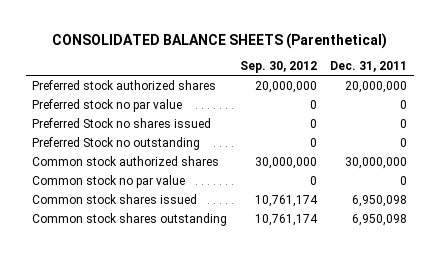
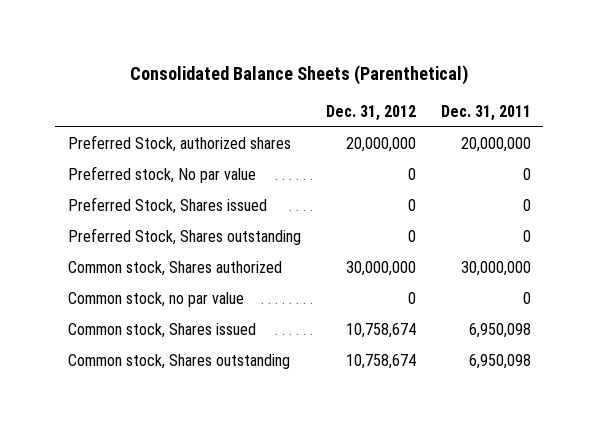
- CONSOLIDATED BALANCE SHEETS (Parenthetical)
+ Consolidated Balance Sheets (Parenthetical)
- | Sep. 30, 2012 | Dec. 31, 2011
+ | Dec. 31, 2012 | Dec. 31, 2011
- Preferred stock authorized shares | 20,000,000 | 20,000,000
- Preferred stock no par value | 0 | 0
- Preferred Stock no shares issued | 0 | 0
- Preferred Stock no outstanding | 0 | 0
- Common stock authorized shares | 30,000,000 | 30,000,000
- Common stock no par value | 0 | 0
- Common stock shares issued | 10,761,174 | 6,950,098
- Common stock shares outstanding | 10,761,174 | 6,950,098
+ Preferred Stock, authorized shares | 20,000,000 | 20,000,000
+ Preferred stock, No par value | 0 | 0
+ Preferred Stock, Shares issued | 0 | 0
+ Preferred Stock, Shares outstanding | 0 | 0
+ Common stock, Shares authorized | 30,000,000 | 30,000,000
+ Common stock, no par value | 0 | 0
+ Common stock, Shares issued | 10,758,674 | 6,950,098
+ Common stock, Shares outstanding | 10,758,674 | 6,950,098

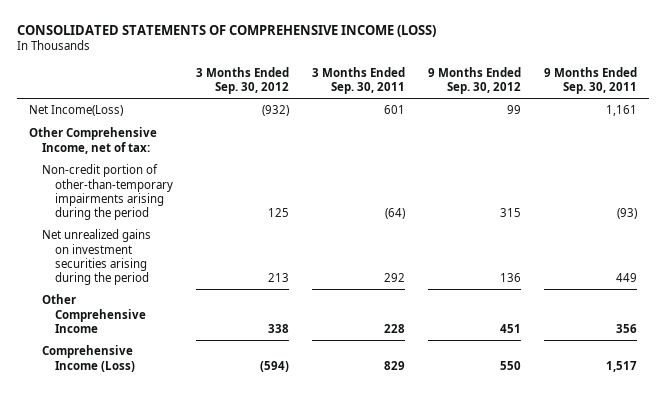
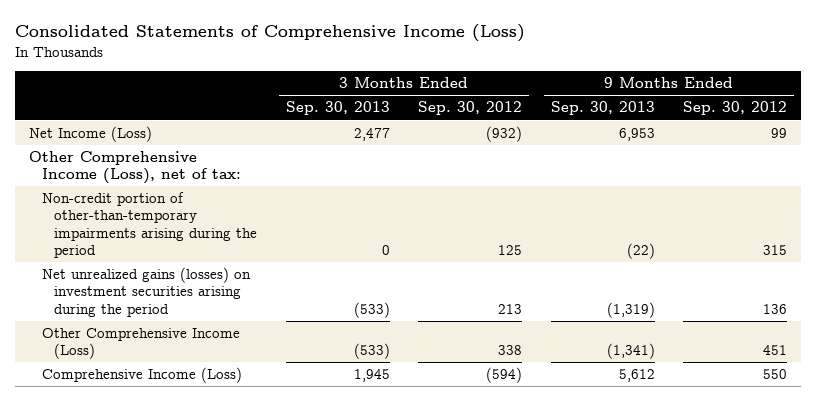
- CONSOLIDATED STATEMENTS OF COMPREHENSIVE INCOME (LOSS)
+ Consolidated Statements of Comprehensive Income (Loss)
- | 3 Months Ended Sep. 30, 2012 | 3 Months Ended Sep. 30, 2011 | 9 Months Ended Sep. 30, 2012 | 9 Months Ended Sep. 30, 2011
+ | 3 Months Ended Sep. 30, 2013 | 3 Months Ended Sep. 30, 2012 | 9 Months Ended Sep. 30, 2013 | 9 Months Ended Sep. 30, 2012
- Net Income(Loss) | (932) | 601 | 99 | 1,161
- Other Comprehensive Income, net of tax:
+ Net Income (Loss) | 2,477 | (932) | 6,953 | 99
+ Other Comprehensive Income (Loss), net of tax:
- Net unrealized gains on investment securities arising during the period | 213 | 292 | 136 | 449
- Other Comprehensive Income | 338 | 228 | 451 | 356
+ Net unrealized gains (losses) on investment securities arising during the period | (533) | 213 | (1,319) | 136
+ Other Comprehensive Income (Loss) | (533) | 338 | (1,341) | 451

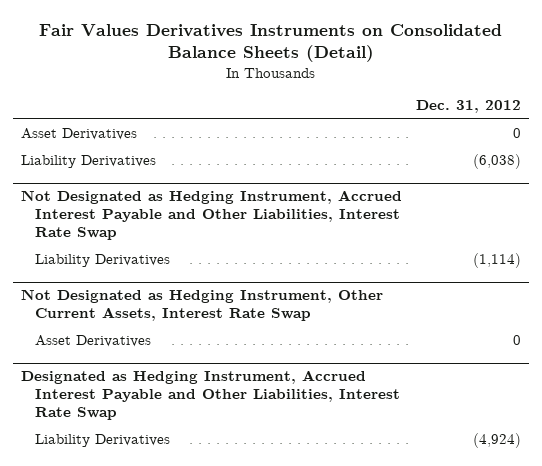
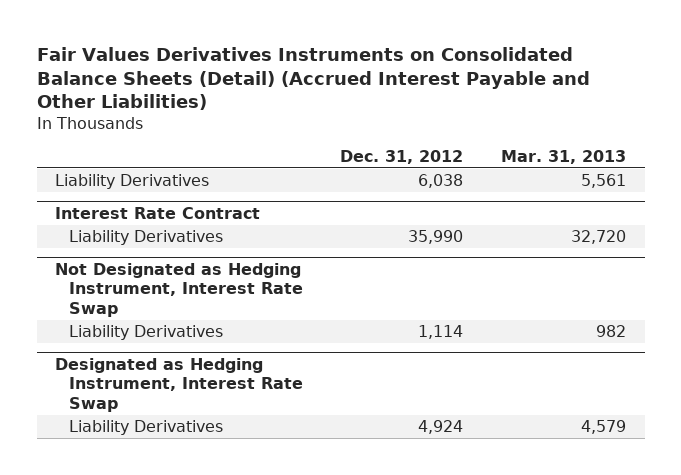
- Fair Values Derivatives Instruments on Consolidated Balance Sheets (Detail)
+ Fair Values Derivatives Instruments on Consolidated Balance Sheets (Detail) (Accrued Interest Payable and Other Liabilities)
- | Dec. 31, 2012
+ | Dec. 31, 2012 | Mar. 31, 2013
- Asset Derivatives | 0
- Liability Derivatives | (6,038)
- Not Designated as Hedging Instrument, Accrued Interest Payable and Other Liabilities, Interest Rate Swap
- Liability Derivatives | (1,114)
- Not Designated as Hedging Instrument, Other Current Assets, Interest Rate Swap
- Asset Derivatives | 0
- Designated as Hedging Instrument, Accrued Interest Payable and Other Liabilities, Interest Rate Swap
- Liability Derivatives | (4,924)
+ Liability Derivatives | 6,038 | 5,561
+ Interest Rate Contract
+ Liability Derivatives | 35,990 | 32,720
+ Not Designated as Hedging Instrument, Interest Rate Swap
+ Liability Derivatives | 1,114 | 982
+ Designated as Hedging Instrument, Interest Rate Swap
+ Liability Derivatives | 4,924 | 4,579

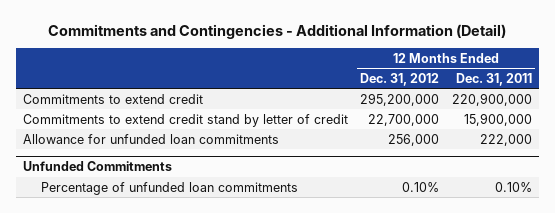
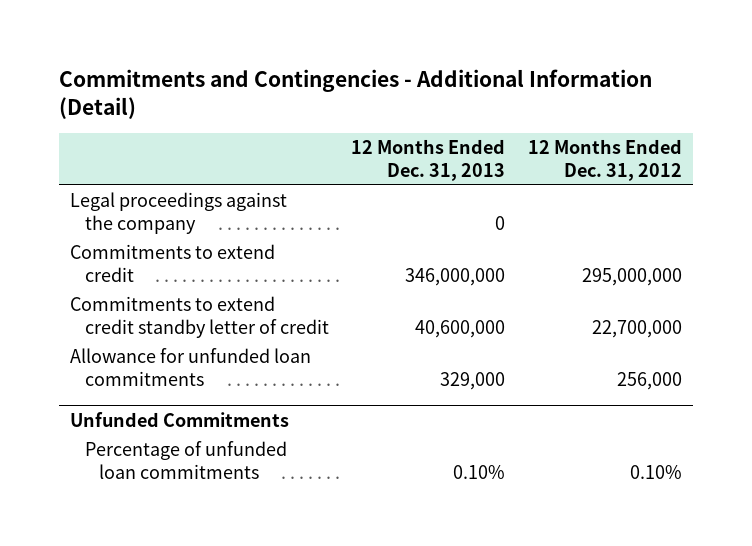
- | 12 Months Ended Dec. 31, 2012 | 12 Months Ended Dec. 31, 2011
+ | 12 Months Ended Dec. 31, 2013 | 12 Months Ended Dec. 31, 2012
- Commitments to extend credit | 295,200,000 | 220,900,000
- Commitments to extend credit stand by letter of credit | 22,700,000 | 15,900,000
+ Legal proceedings against the company | 0 |
+ Commitments to extend credit | 346,000,000 | 295,000,000
+ Commitments to extend credit standby letter of credit | 40,600,000 | 22,700,000

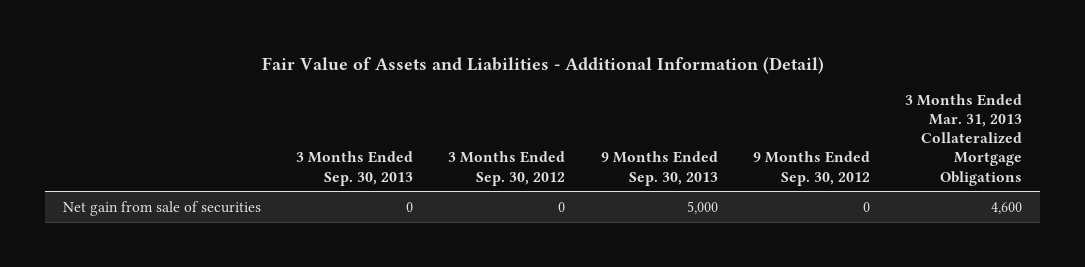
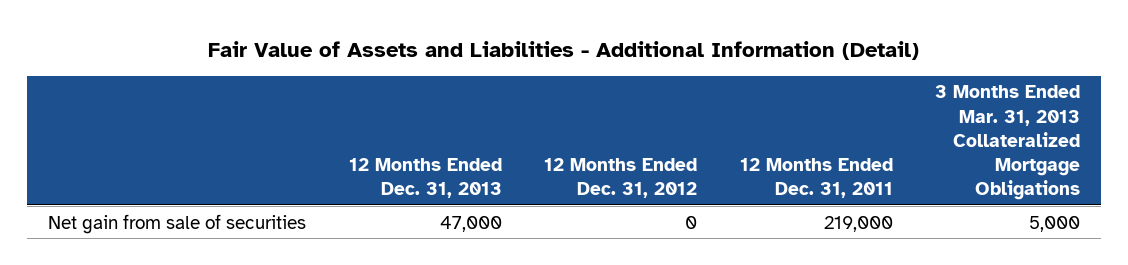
- | 3 Months Ended Sep. 30, 2013 | 3 Months Ended Sep. 30, 2012 | 9 Months Ended Sep. 30, 2013 | 9 Months Ended Sep. 30, 2012 | 3 Months Ended Mar. 31, 2013 Collateralized Mortgage Obligations
+ | 12 Months Ended Dec. 31, 2013 | 12 Months Ended Dec. 31, 2012 | 12 Months Ended Dec. 31, 2011 | 3 Months Ended Mar. 31, 2013 Collateralized Mortgage Obligations
- Net gain from sale of securities | 0 | 0 | 5,000 | 0 | 4,600
+ Net gain from sale of securities | 47,000 | 0 | 219,000 | 5,000

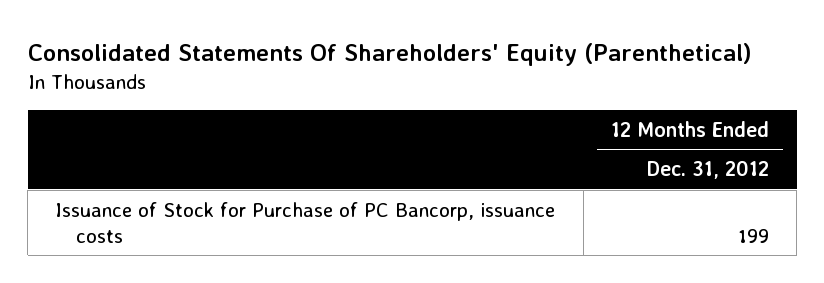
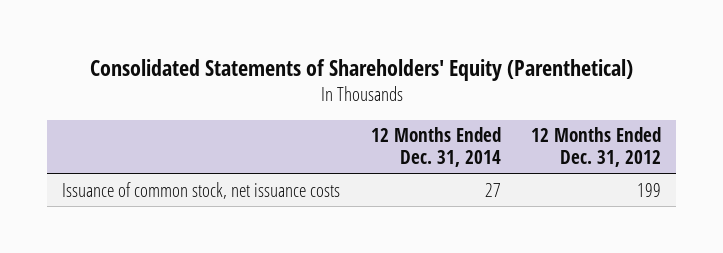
- Consolidated Statements Of Shareholders' Equity (Parenthetical)
+ Consolidated Statements of Shareholders' Equity (Parenthetical)
- | 12 Months Ended Dec. 31, 2012
+ | 12 Months Ended Dec. 31, 2014 | 12 Months Ended Dec. 31, 2012
- Issuance of Stock for Purchase of PC Bancorp, issuance costs | 199
+ Issuance of common stock, net issuance costs | 27 | 199

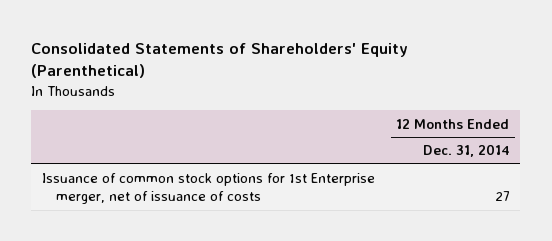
- | 12 Months Ended Dec. 31, 2014 | 12 Months Ended Dec. 31, 2012
+ | 12 Months Ended Dec. 31, 2014
- Issuance of common stock, net issuance costs | 27 | 199
+ Issuance of common stock options for 1st Enterprise merger, net of issuance of costs | 27

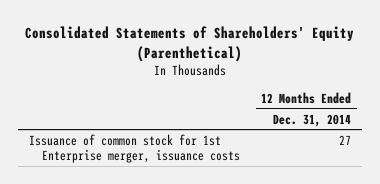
- Issuance of common stock options for 1st Enterprise merger, net of issuance of costs | 27
+ Issuance of common stock for 1st Enterprise merger, issuance costs | 27

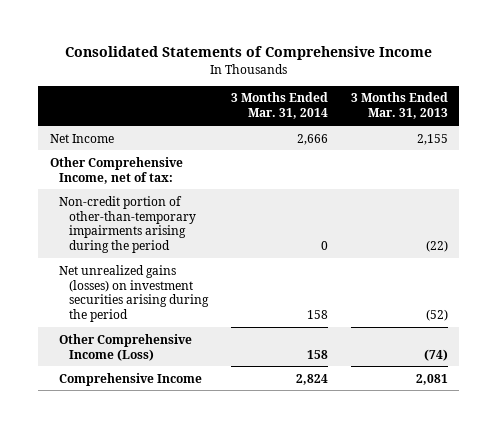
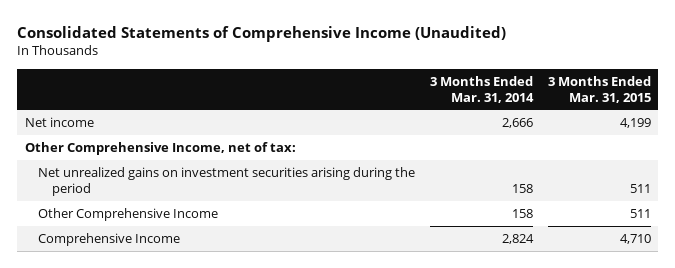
- Consolidated Statements of Comprehensive Income
+ Consolidated Statements of Comprehensive Income (Unaudited)
- | 3 Months Ended Mar. 31, 2014 | 3 Months Ended Mar. 31, 2013
+ | 3 Months Ended Mar. 31, 2014 | 3 Months Ended Mar. 31, 2015
- Net Income | 2,666 | 2,155
+ Net income | 2,666 | 4,199
- Non-credit portion of other-than-temporary impairments arising during the period | 0 | (22)
- Net unrealized gains (losses) on investment securities arising during the period | 158 | (52)
- Other Comprehensive Income (Loss) | 158 | (74)
+ Net unrealized gains on investment securities arising during the period | 158 | 511
+ Other Comprehensive Income | 158 | 511

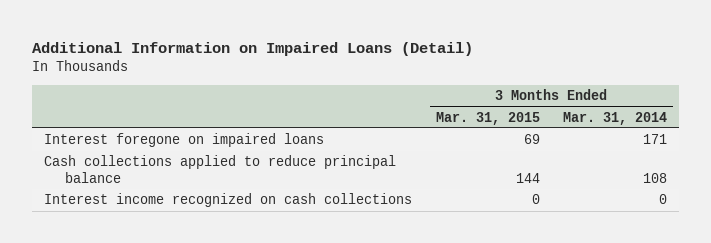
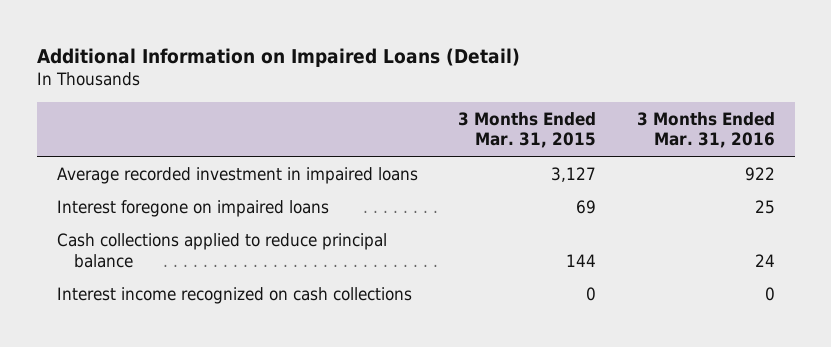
- | 3 Months Ended Mar. 31, 2015 | 3 Months Ended Mar. 31, 2014
+ | 3 Months Ended Mar. 31, 2015 | 3 Months Ended Mar. 31, 2016
+ Average recorded investment in impaired loans | 3,127 | 922

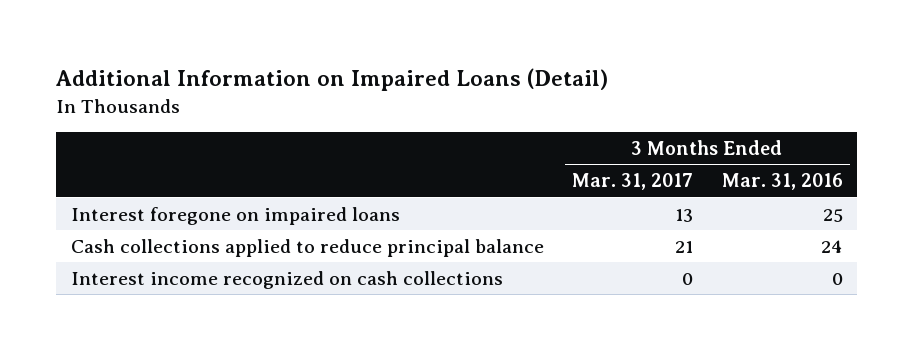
- | 3 Months Ended Mar. 31, 2015 | 3 Months Ended Mar. 31, 2016
+ | 3 Months Ended Mar. 31, 2017 | 3 Months Ended Mar. 31, 2016
- Average recorded investment in impaired loans | 3,127 | 922

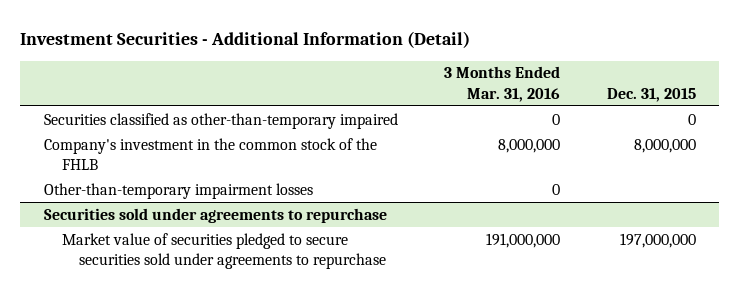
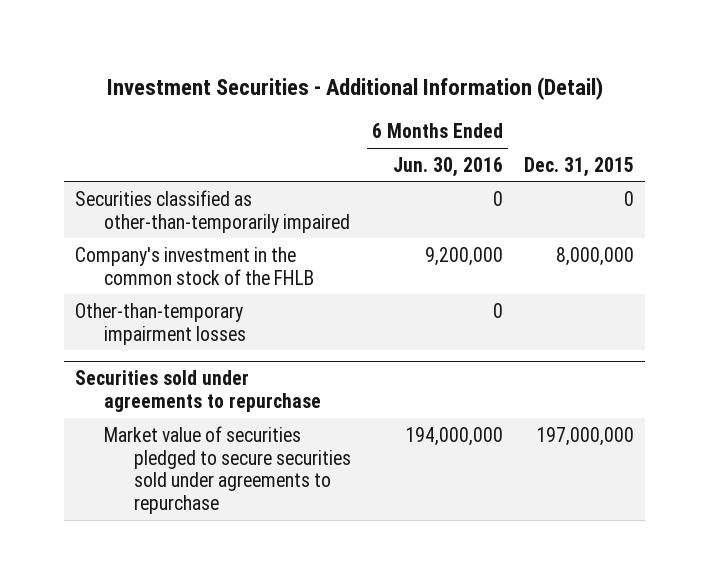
- | 3 Months Ended Mar. 31, 2016 | Dec. 31, 2015
+ | 6 Months Ended Jun. 30, 2016 | Dec. 31, 2015
- Securities classified as other-than-temporary impaired | 0 | 0
+ Securities classified as other-than-temporarily impaired | 0 | 0

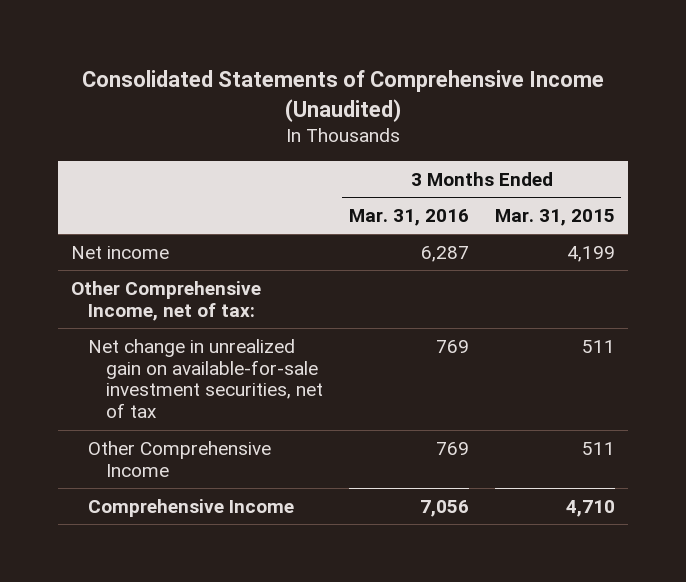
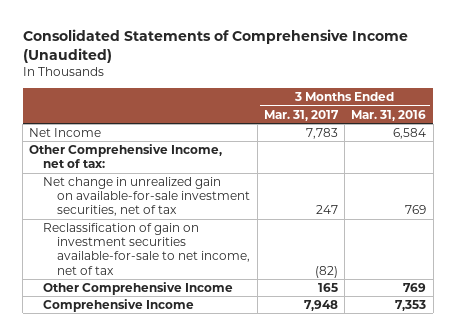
- | 3 Months Ended Mar. 31, 2016 | 3 Months Ended Mar. 31, 2015
+ | 3 Months Ended Mar. 31, 2017 | 3 Months Ended Mar. 31, 2016
- Net income | 6,287 | 4,199
+ Net Income | 7,783 | 6,584
+ Reclassification of gain on investment securities available-for-sale to net income, net of tax | (82) |
- Comprehensive Income | 7,056 | 4,710
+ Comprehensive Income | 7,948 | 7,353

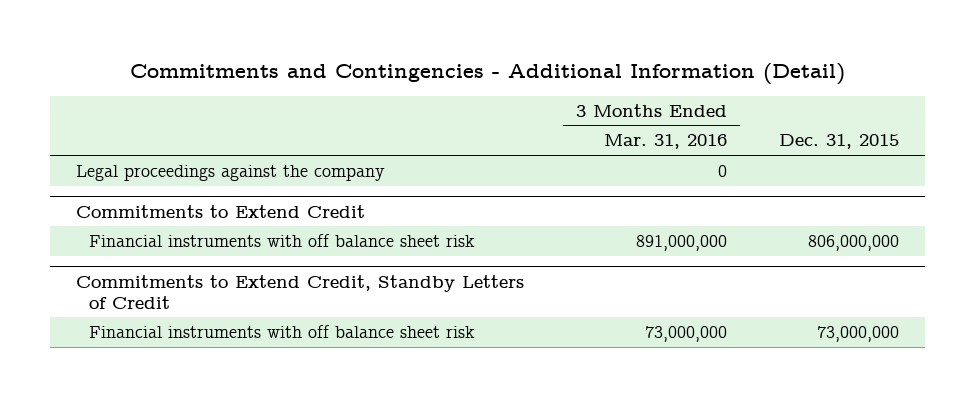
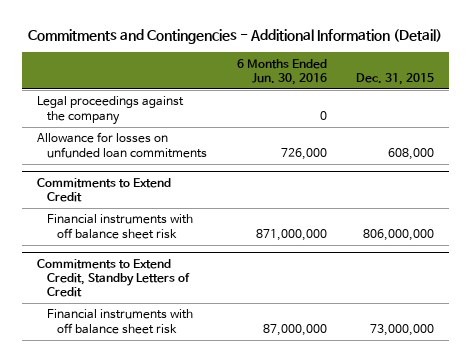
- | 3 Months Ended Mar. 31, 2016 | Dec. 31, 2015
+ | 6 Months Ended Jun. 30, 2016 | Dec. 31, 2015
+ Allowance for losses on unfunded loan commitments | 726,000 | 608,000

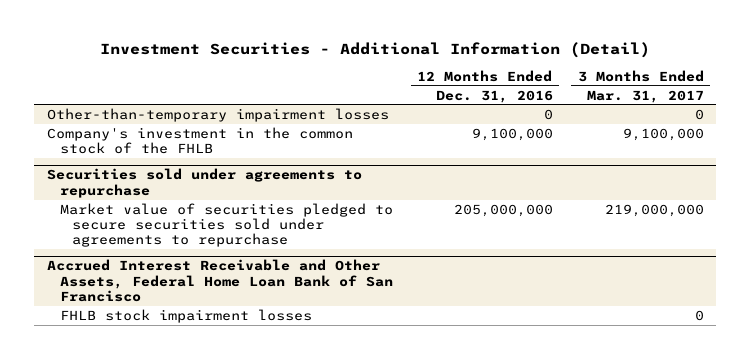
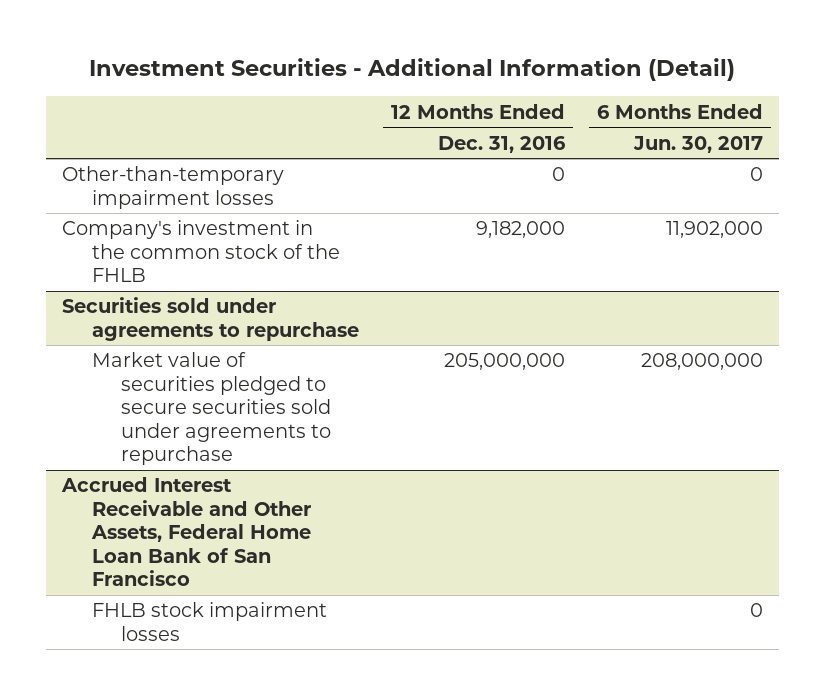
- | 12 Months Ended Dec. 31, 2016 | 3 Months Ended Mar. 31, 2017
+ | 12 Months Ended Dec. 31, 2016 | 6 Months Ended Jun. 30, 2017
- Company's investment in the common stock of the FHLB | 9,100,000 | 9,100,000
+ Company's investment in the common stock of the FHLB | 9,182,000 | 11,902,000

